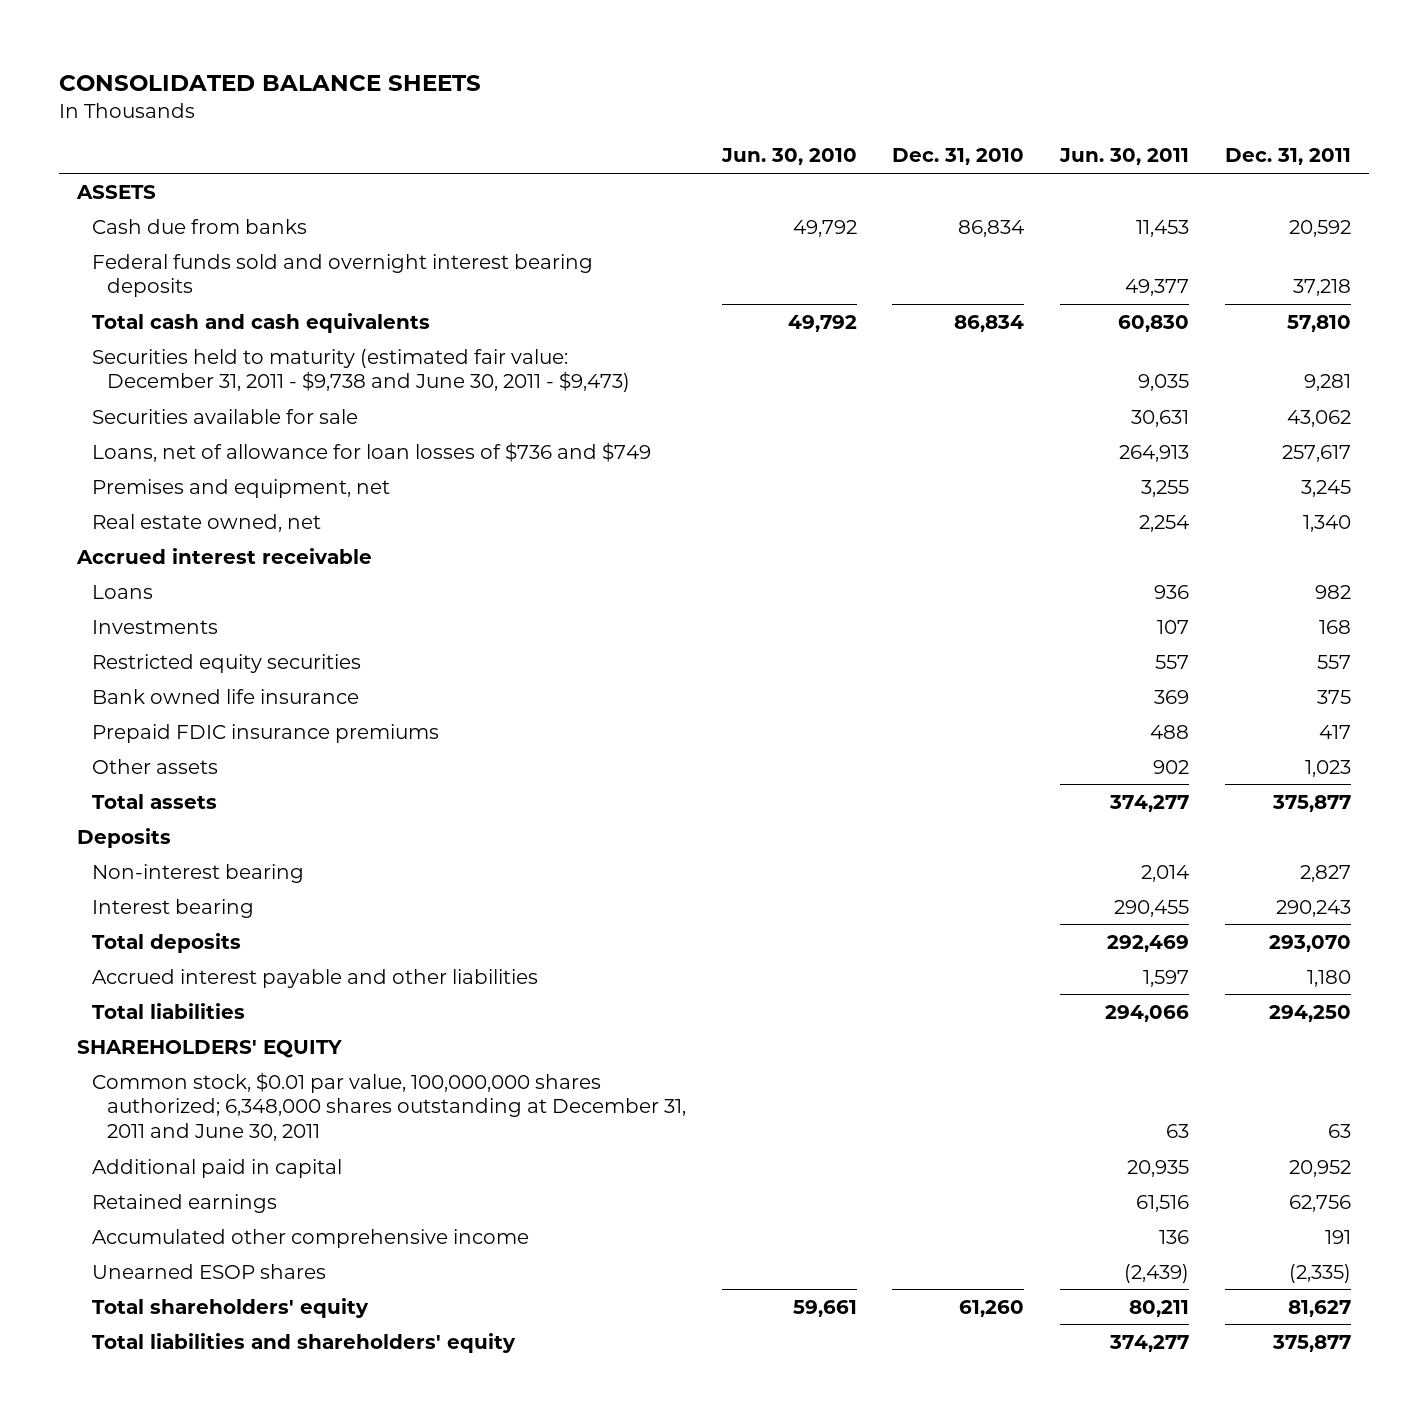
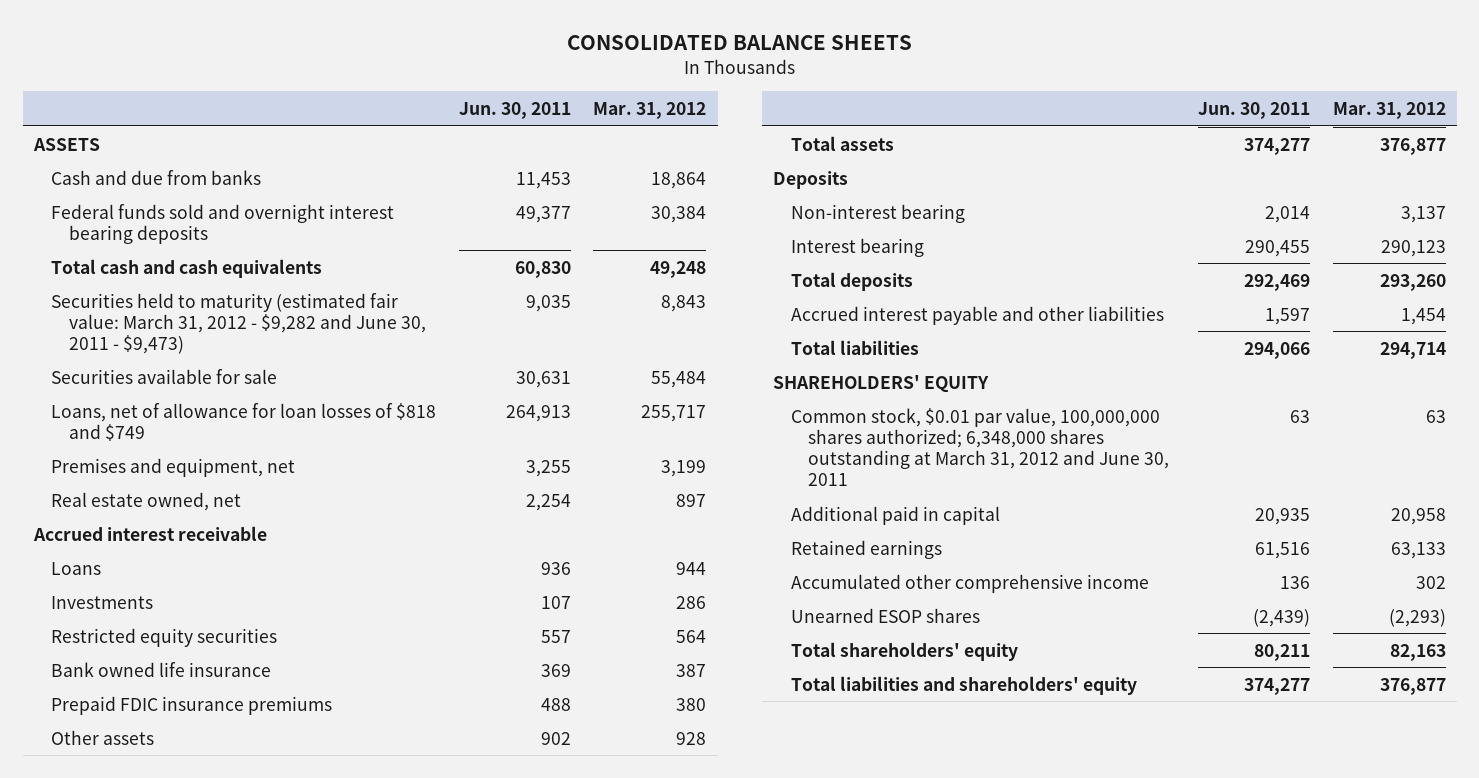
- | Jun. 30, 2010 | Dec. 31, 2010 | Jun. 30, 2011 | Dec. 31, 2011
+ | Jun. 30, 2011 | Mar. 31, 2012
- Cash due from banks | 49,792 | 86,834 | 11,453 | 20,592
+ Cash and due from banks | 11,453 | 18,864
- Securities held to maturity (estimated fair value: December 31, 2011 - $9,738 and June 30, 2011 - $9,473) | | | 9,035 | 9,281
+ Securities held to maturity (estimated fair value: March 31, 2012 - $9,282 and June 30, 2011 - $9,473) | 9,035 | 8,843
- Loans, net of allowance for loan losses of $736 and $749 | | | 264,913 | 257,617
+ Loans, net of allowance for loan losses of $818 and $749 | 264,913 | 255,717
- Common stock, $0.01 par value, 100,000,000 shares authorized; 6,348,000 shares outstanding at December 31, 2011 and June 30, 2011 | | | 63 | 63
+ Common stock, $0.01 par value, 100,000,000 shares authorized; 6,348,000 shares outstanding at March 31, 2012 and June 30, 2011 | 63 | 63

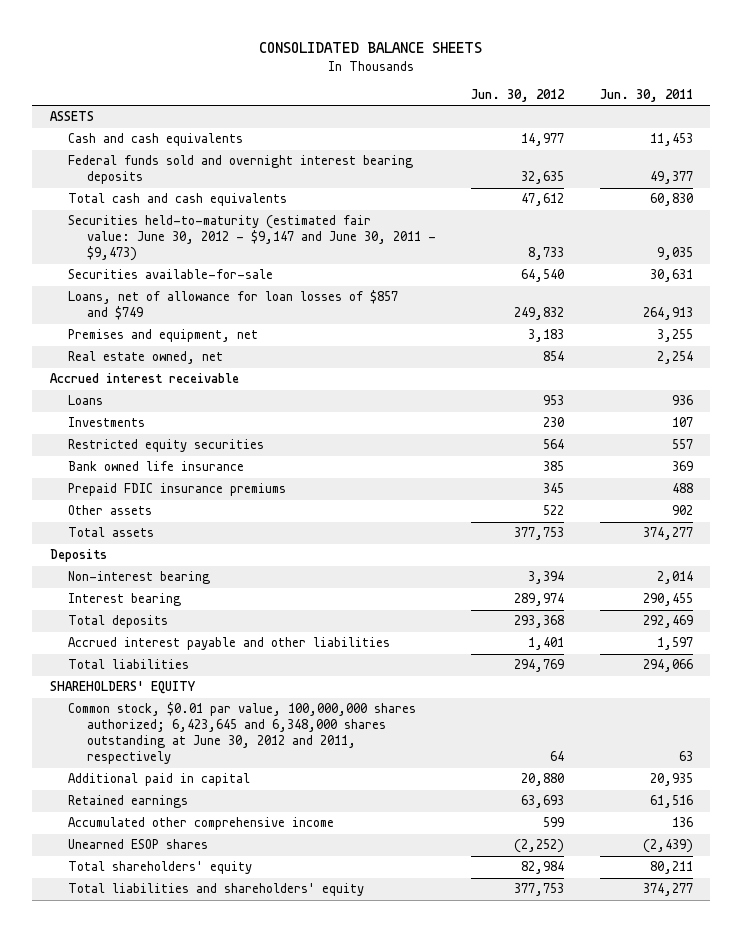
- | Jun. 30, 2011 | Mar. 31, 2012
+ | Jun. 30, 2012 | Jun. 30, 2011
- Cash and due from banks | 11,453 | 18,864
+ Cash and cash equivalents | 14,977 | 11,453
- Securities held to maturity (estimated fair value: March 31, 2012 - $9,282 and June 30, 2011 - $9,473) | 9,035 | 8,843
- Securities available for sale | 30,631 | 55,484
- Loans, net of allowance for loan losses of $818 and $749 | 264,913 | 255,717
+ Securities held-to-maturity (estimated fair value: June 30, 2012 - $9,147 and June 30, 2011 - $9,473) | 8,733 | 9,035
+ Securities available-for-sale | 64,540 | 30,631
+ Loans, net of allowance for loan losses of $857 and $749 | 249,832 | 264,913
- Common stock, $0.01 par value, 100,000,000 shares authorized; 6,348,000 shares outstanding at March 31, 2012 and June 30, 2011 | 63 | 63
+ Common stock, $0.01 par value, 100,000,000 shares authorized; 6,423,645 and 6,348,000 shares outstanding at June 30, 2012 and 2011, respectively | 64 | 63

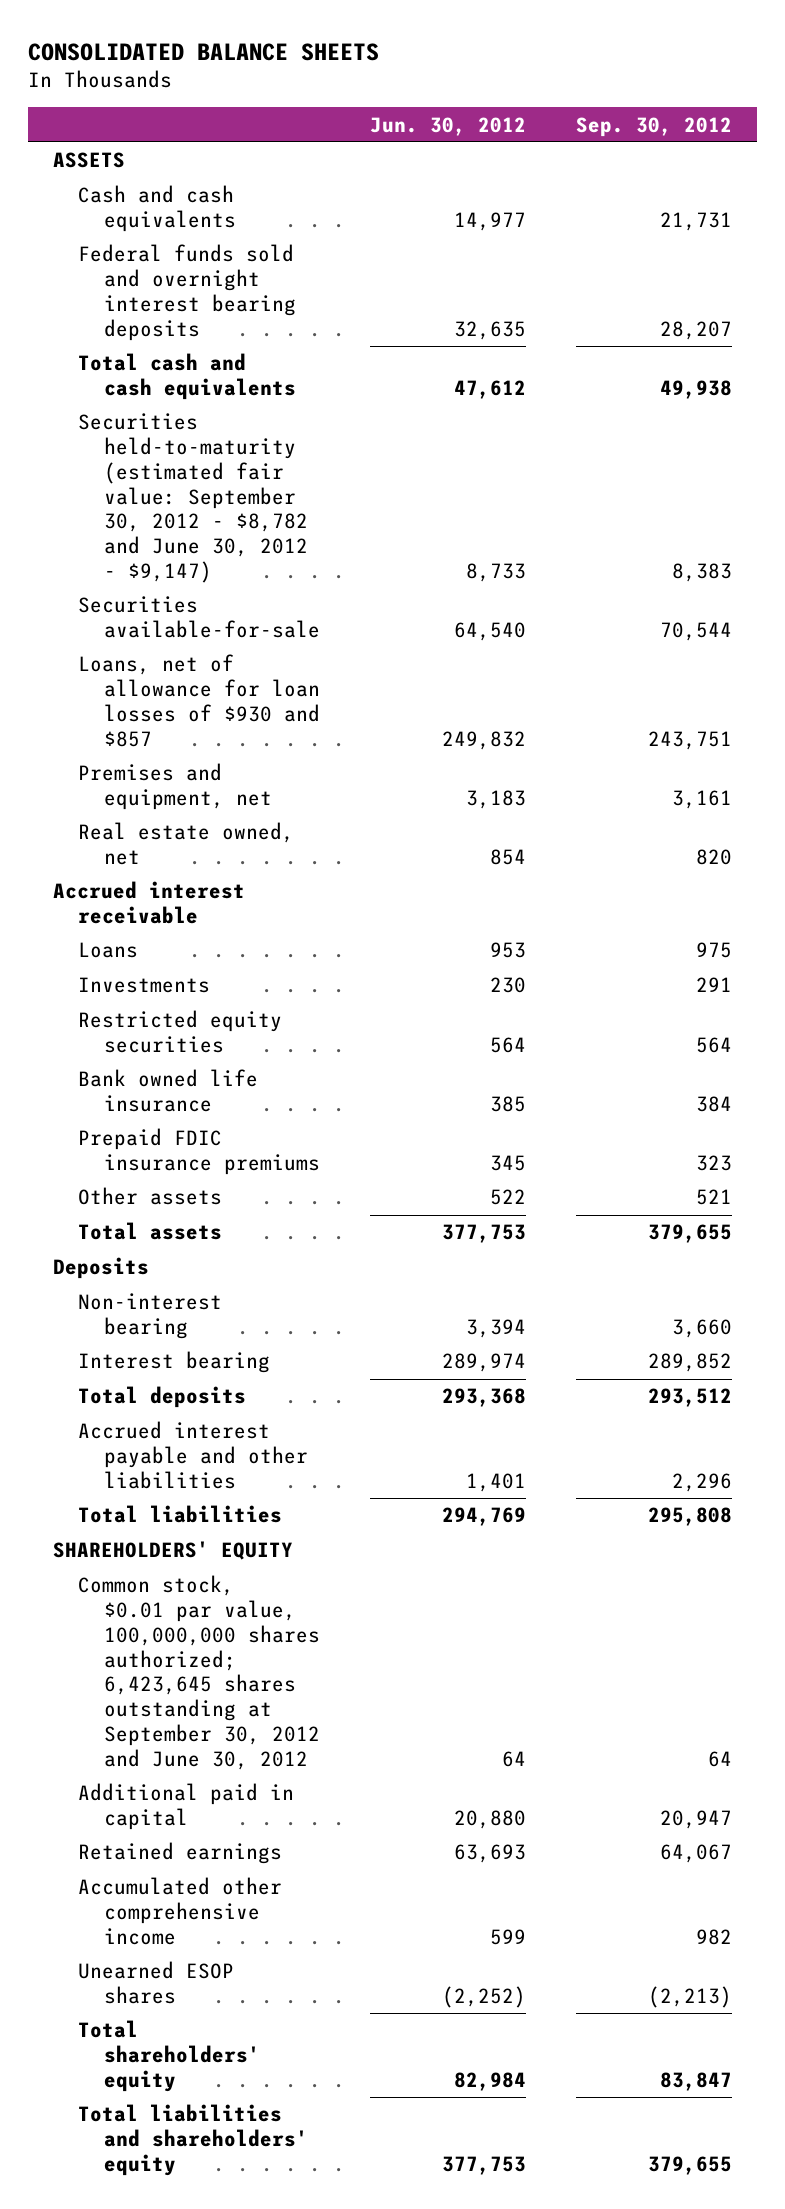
- | Jun. 30, 2012 | Jun. 30, 2011
+ | Jun. 30, 2012 | Sep. 30, 2012
- Securities held-to-maturity (estimated fair value: June 30, 2012 - $9,147 and June 30, 2011 - $9,473) | 8,733 | 9,035
+ Securities held-to-maturity (estimated fair value: September 30, 2012 - $8,782 and June 30, 2012 - $9,147) | 8,733 | 8,383
- Loans, net of allowance for loan losses of $857 and $749 | 249,832 | 264,913
+ Loans, net of allowance for loan losses of $930 and $857 | 249,832 | 243,751
- Common stock, $0.01 par value, 100,000,000 shares authorized; 6,423,645 and 6,348,000 shares outstanding at June 30, 2012 and 2011, respectively | 64 | 63
+ Common stock, $0.01 par value, 100,000,000 shares authorized; 6,423,645 shares outstanding at September 30, 2012 and June 30, 2012 | 64 | 64

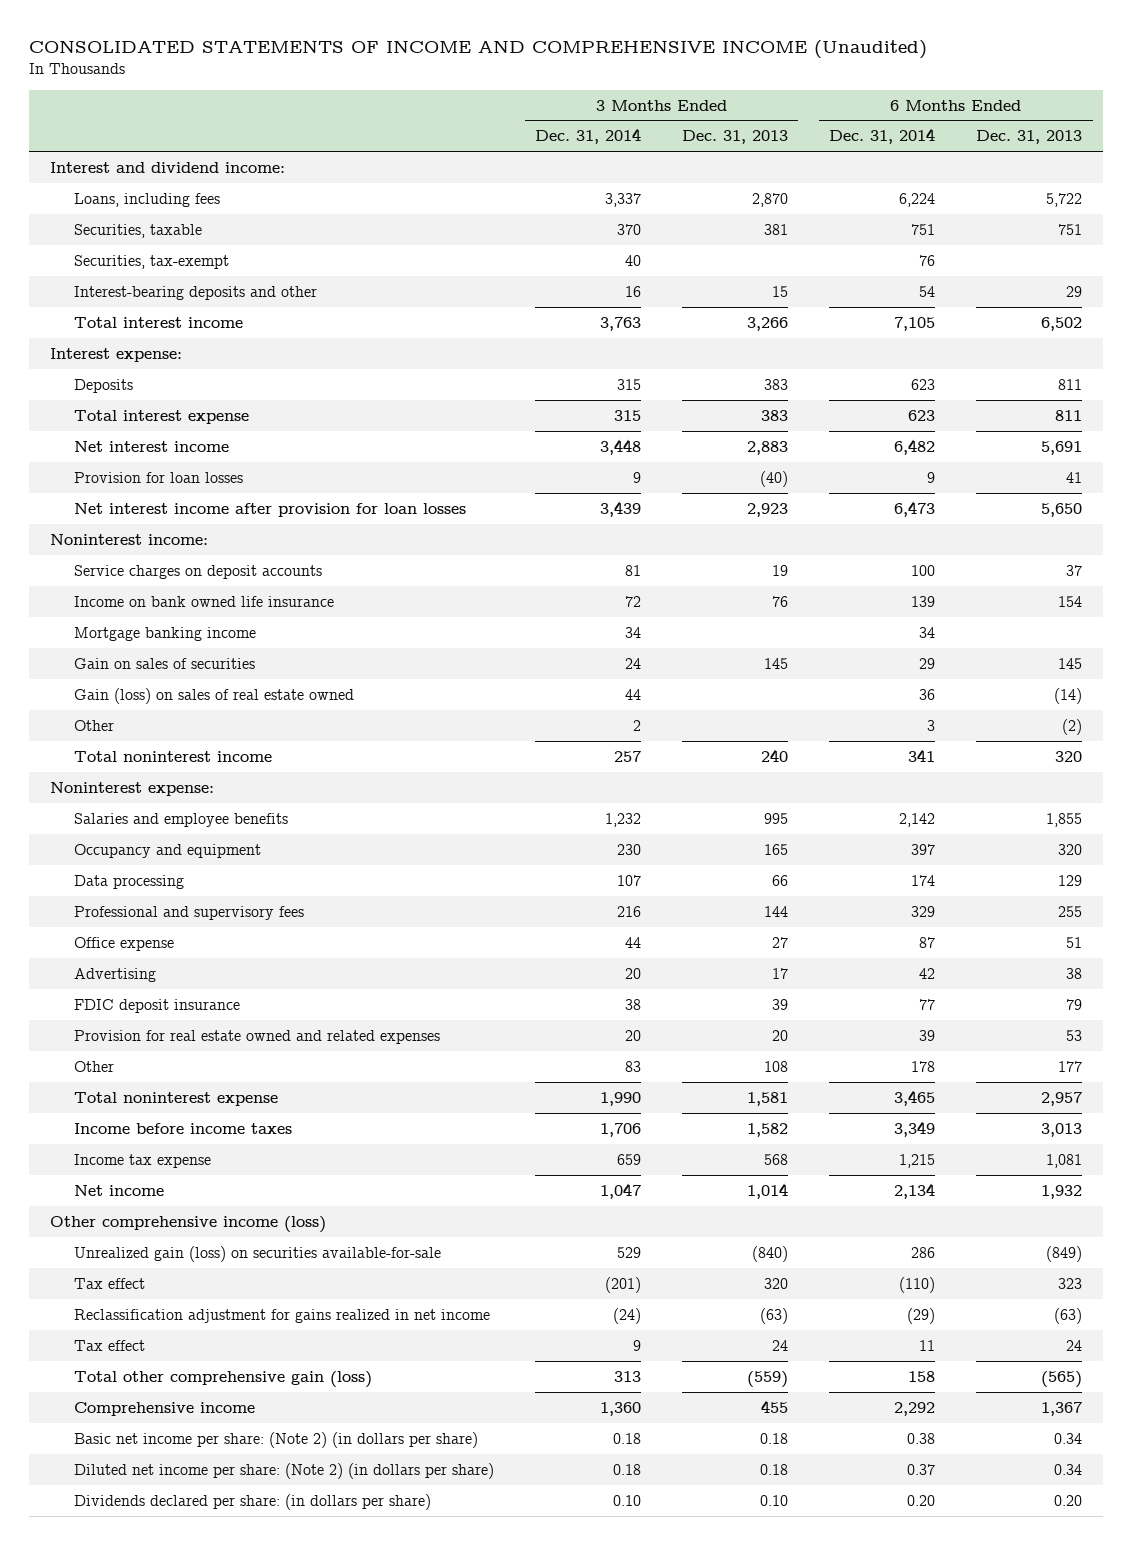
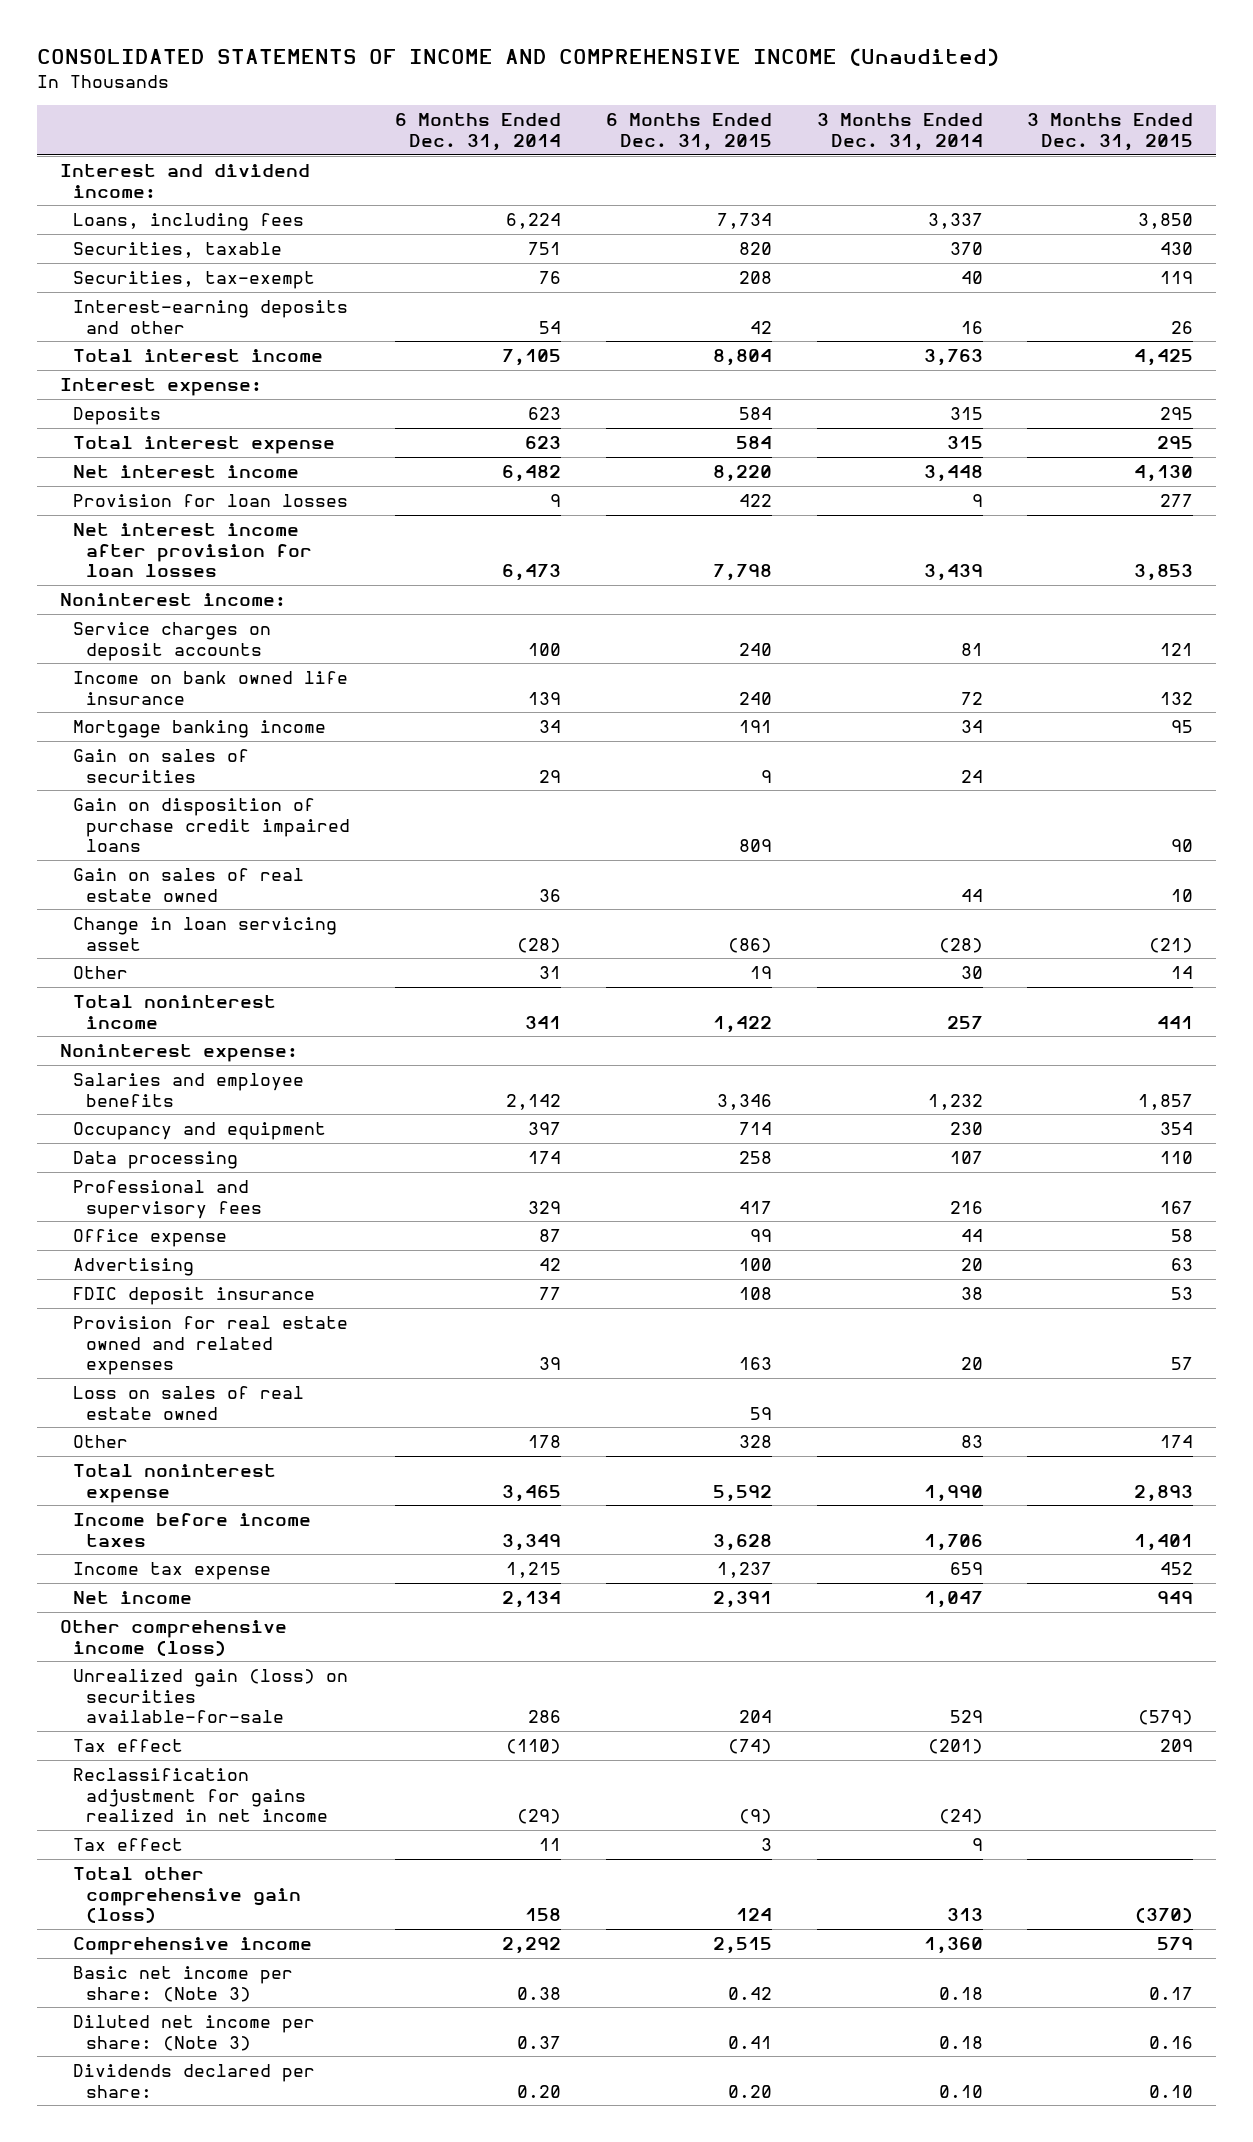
- | 3 Months Ended Dec. 31, 2014 | 3 Months Ended Dec. 31, 2013 | 6 Months Ended Dec. 31, 2014 | 6 Months Ended Dec. 31, 2013
+ | 6 Months Ended Dec. 31, 2014 | 6 Months Ended Dec. 31, 2015 | 3 Months Ended Dec. 31, 2014 | 3 Months Ended Dec. 31, 2015
- Interest-bearing deposits and other | 16 | 15 | 54 | 29
+ Interest-earning deposits and other | 54 | 42 | 16 | 26
- Gain (loss) on sales of real estate owned | 44 | | 36 | (14)
- Other | 2 | | 3 | (2)
+ Gain on disposition of purchase credit impaired loans | | 809 | | 90
+ Gain on sales of real estate owned | 36 | | 44 | 10
+ Change in loan servicing asset | (28) | (86) | (28) | (21)
+ Other | 31 | 19 | 30 | 14
+ Loss on sales of real estate owned | | 59 | |
- Basic net income per share: (Note 2) (in dollars per share) | 0.18 | 0.18 | 0.38 | 0.34
- Diluted net income per share: (Note 2) (in dollars per share) | 0.18 | 0.18 | 0.37 | 0.34
- Dividends declared per share: (in dollars per share) | 0.10 | 0.10 | 0.20 | 0.20
+ Basic net income per share: (Note 3) | 0.38 | 0.42 | 0.18 | 0.17
+ Diluted net income per share: (Note 3) | 0.37 | 0.41 | 0.18 | 0.16
+ Dividends declared per share: | 0.20 | 0.20 | 0.10 | 0.10

